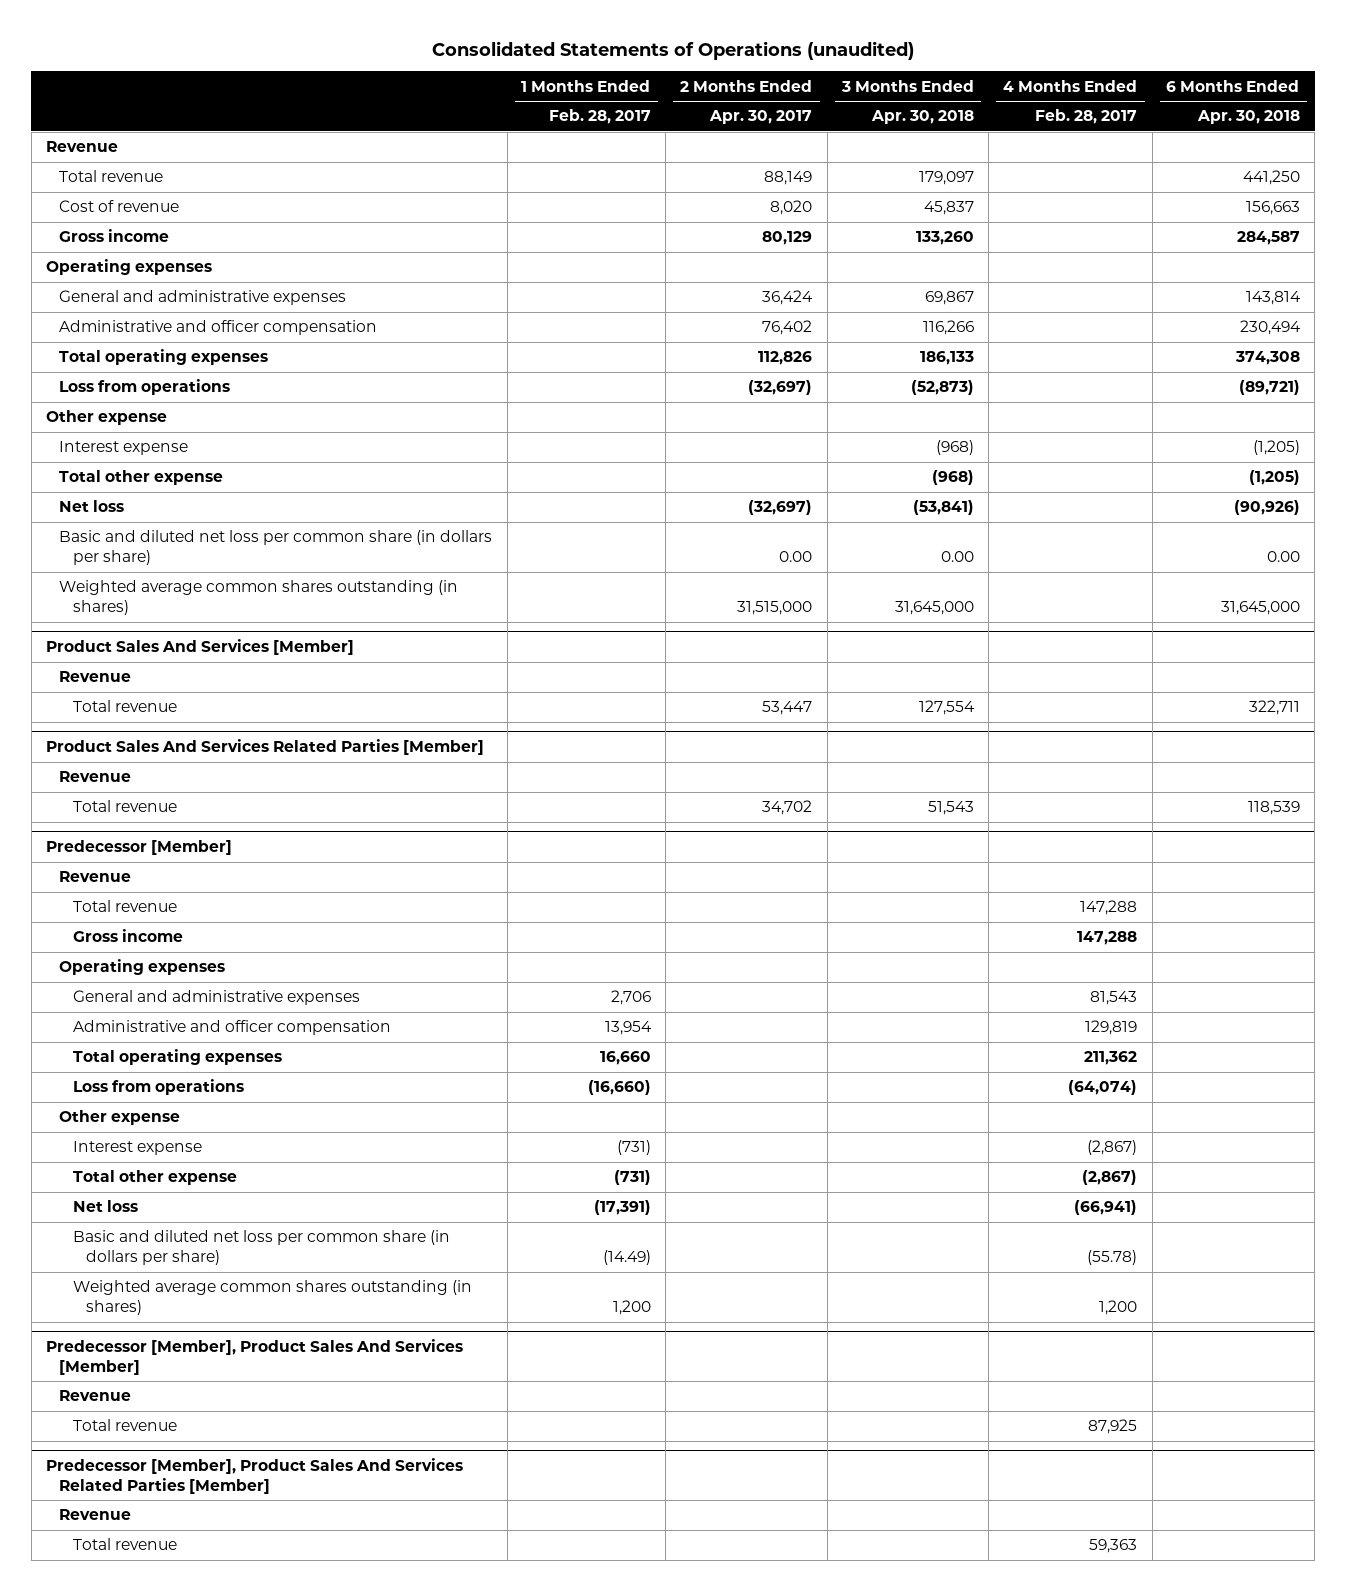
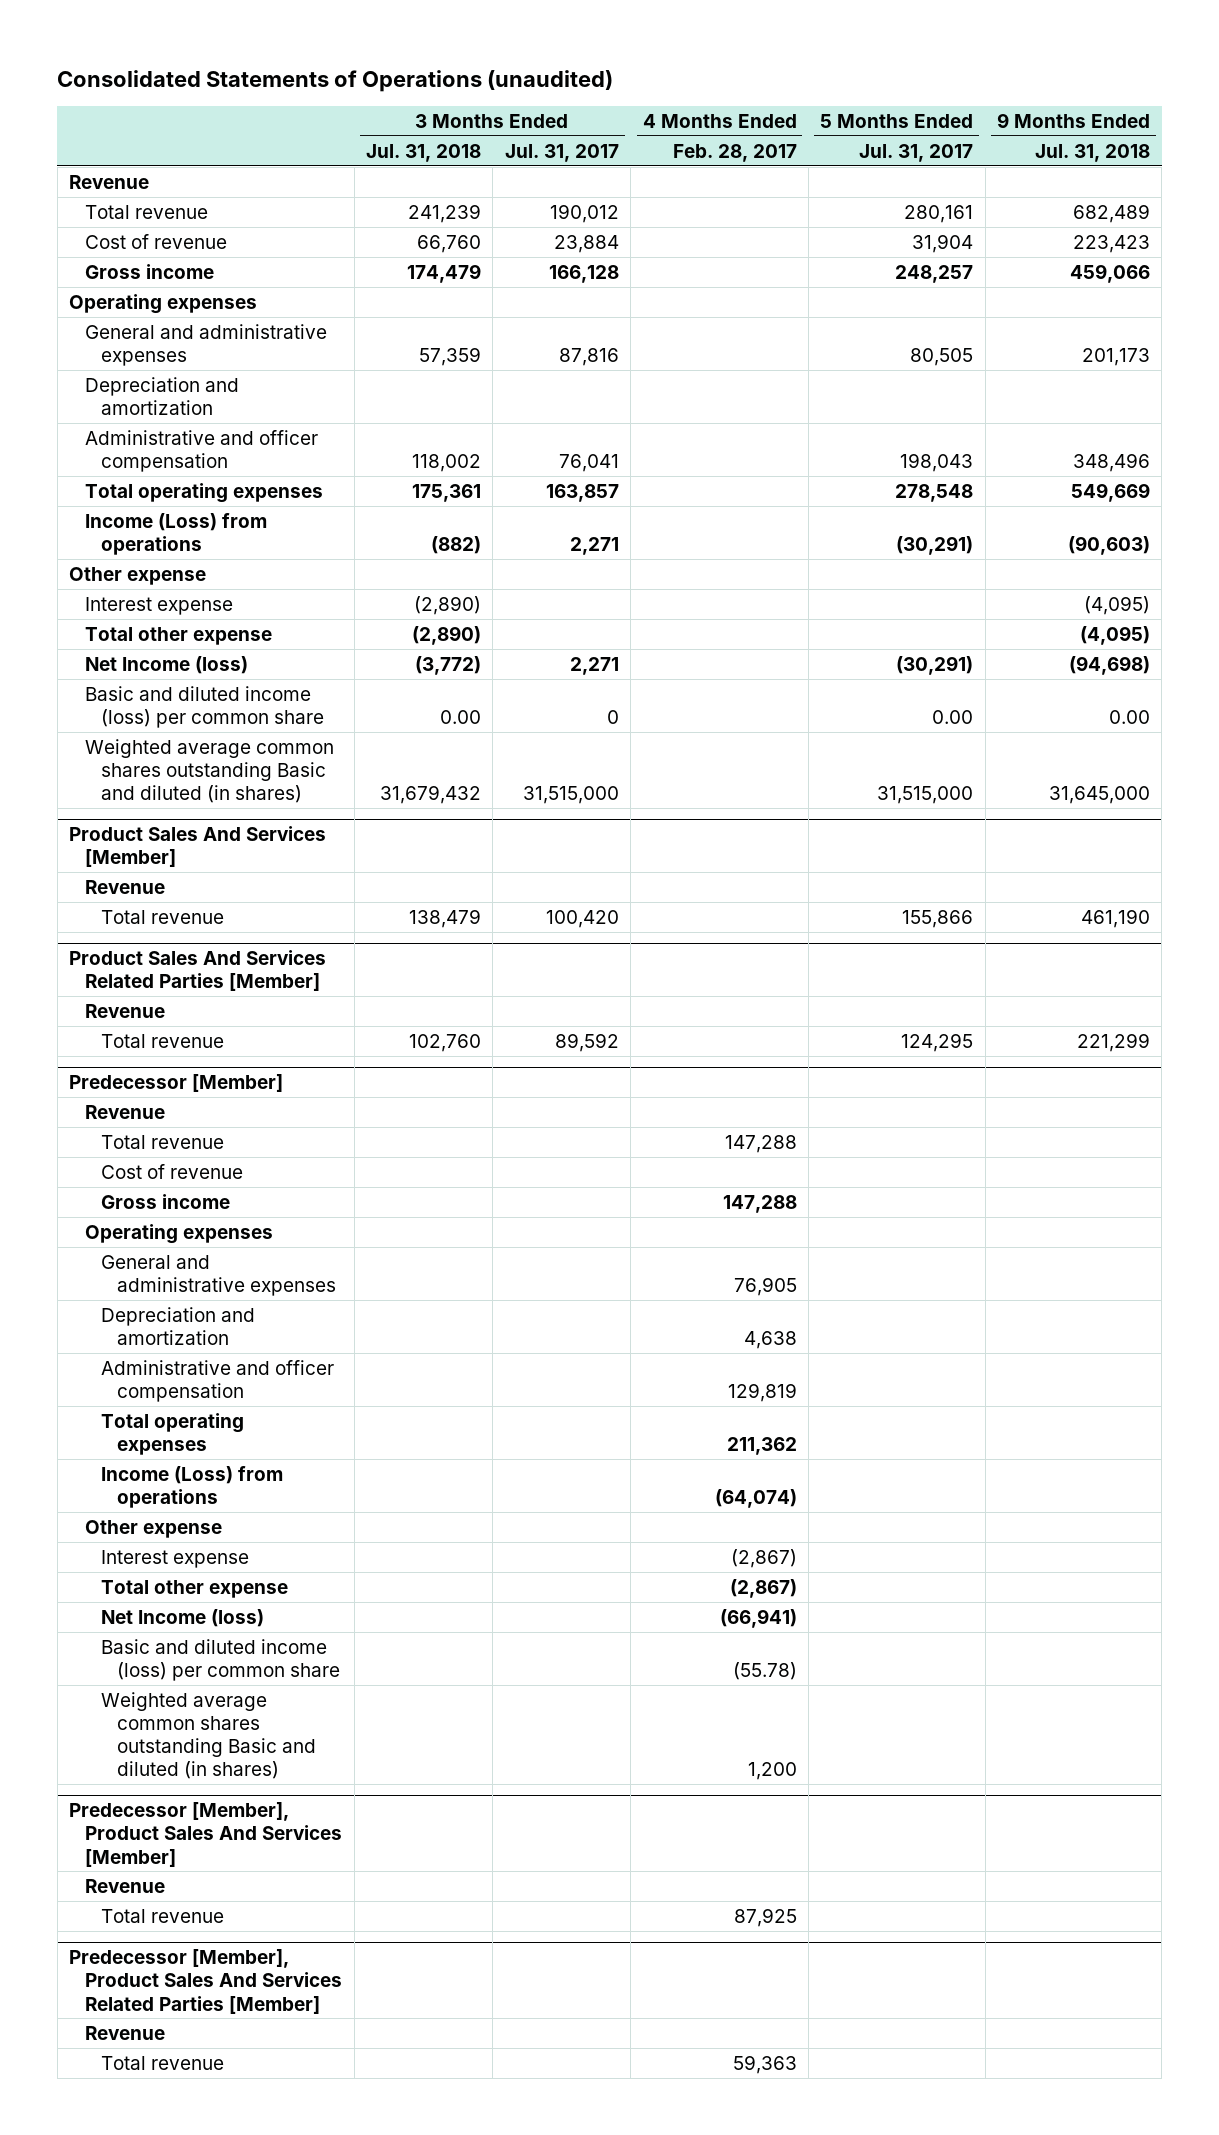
- | 1 Months Ended Feb. 28, 2017 | 2 Months Ended Apr. 30, 2017 | 3 Months Ended Apr. 30, 2018 | 4 Months Ended Feb. 28, 2017 | 6 Months Ended Apr. 30, 2018
+ | 3 Months Ended Jul. 31, 2018 | 3 Months Ended Jul. 31, 2017 | 4 Months Ended Feb. 28, 2017 | 5 Months Ended Jul. 31, 2017 | 9 Months Ended Jul. 31, 2018
+ Depreciation and amortization
- Loss from operations | | (32,697) | (52,873) | | (89,721)
+ Income (Loss) from operations | (882) | 2,271 | | (30,291) | (90,603)
- Net loss | | (32,697) | (53,841) | | (90,926)
- Basic and diluted net loss per common share (in dollars per share) | | 0.00 | 0.00 | | 0.00
- Weighted average common shares outstanding (in shares) | | 31,515,000 | 31,645,000 | | 31,645,000
+ Net Income (loss) | (3,772) | 2,271 | | (30,291) | (94,698)
+ Basic and diluted income (loss) per common share | 0.00 | 0 | | 0.00 | 0.00
+ Weighted average common shares outstanding Basic and diluted (in shares) | 31,679,432 | 31,515,000 | | 31,515,000 | 31,645,000
@ Predecessor [Member]
+ Cost of revenue
- General and administrative expenses | 2,706 | | | 81,543 |
+ General and administrative expenses | | | 76,905 | |
+ Depreciation and amortization | | | 4,638 | |
- Loss from operations | (16,660) | | | (64,074) |
+ Income (Loss) from operations | | | (64,074) | |
- Net loss | (17,391) | | | (66,941) |
- Basic and diluted net loss per common share (in dollars per share) | (14.49) | | | (55.78) |
- Weighted average common shares outstanding (in shares) | 1,200 | | | 1,200 |
+ Net Income (loss) | | | (66,941) | |
+ Basic and diluted income (loss) per common share | | | (55.78) | |
+ Weighted average common shares outstanding Basic and diluted (in shares) | | | 1,200 | |

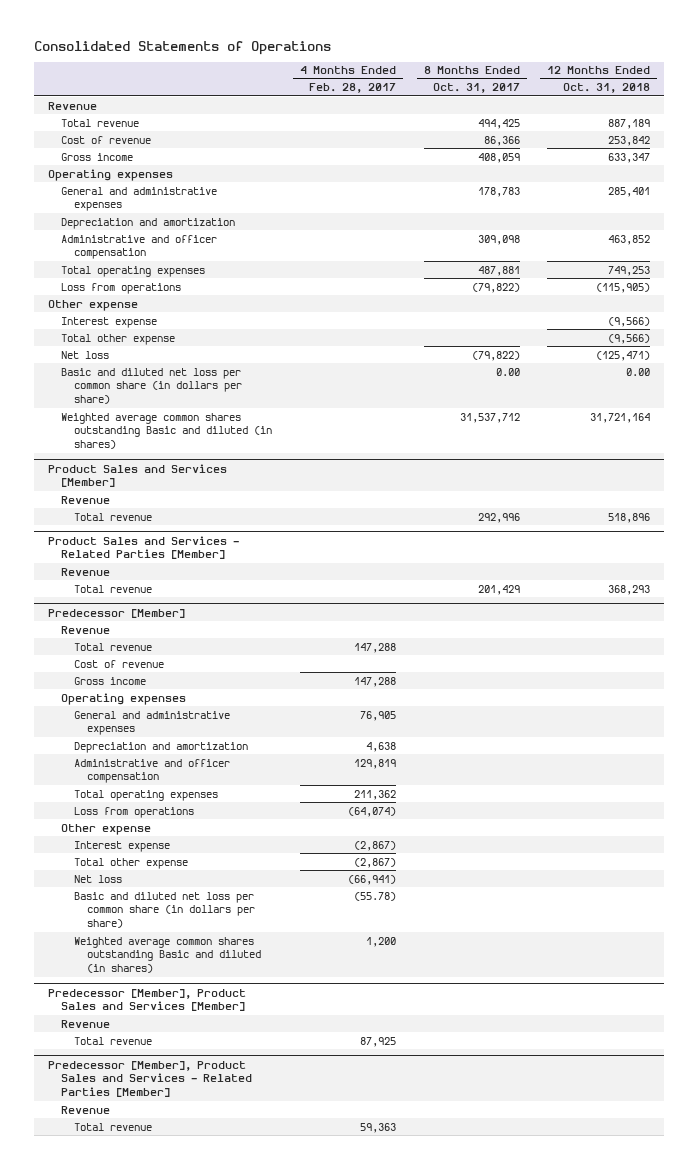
- Consolidated Statements of Operations (unaudited)
+ Consolidated Statements of Operations
- | 3 Months Ended Jul. 31, 2018 | 3 Months Ended Jul. 31, 2017 | 4 Months Ended Feb. 28, 2017 | 5 Months Ended Jul. 31, 2017 | 9 Months Ended Jul. 31, 2018
+ | 4 Months Ended Feb. 28, 2017 | 8 Months Ended Oct. 31, 2017 | 12 Months Ended Oct. 31, 2018
- Income (Loss) from operations | (882) | 2,271 | | (30,291) | (90,603)
+ Loss from operations | | (79,822) | (115,905)
- Net Income (loss) | (3,772) | 2,271 | | (30,291) | (94,698)
- Basic and diluted income (loss) per common share | 0.00 | 0 | | 0.00 | 0.00
+ Net loss | | (79,822) | (125,471)
+ Basic and diluted net loss per common share (in dollars per share) | | 0.00 | 0.00
- Product Sales And Services [Member]
+ Product Sales and Services [Member]
- Product Sales And Services Related Parties [Member]
+ Product Sales and Services - Related Parties [Member]
@ Predecessor [Member]
- Income (Loss) from operations | | | (64,074) | |
+ Loss from operations | (64,074) | |
- Net Income (loss) | | | (66,941) | |
- Basic and diluted income (loss) per common share | | | (55.78) | |
+ Net loss | (66,941) | |
+ Basic and diluted net loss per common share (in dollars per share) | (55.78) | |
- Predecessor [Member], Product Sales And Services [Member]
+ Predecessor [Member], Product Sales and Services [Member]
- Predecessor [Member], Product Sales And Services Related Parties [Member]
+ Predecessor [Member], Product Sales and Services - Related Parties [Member]

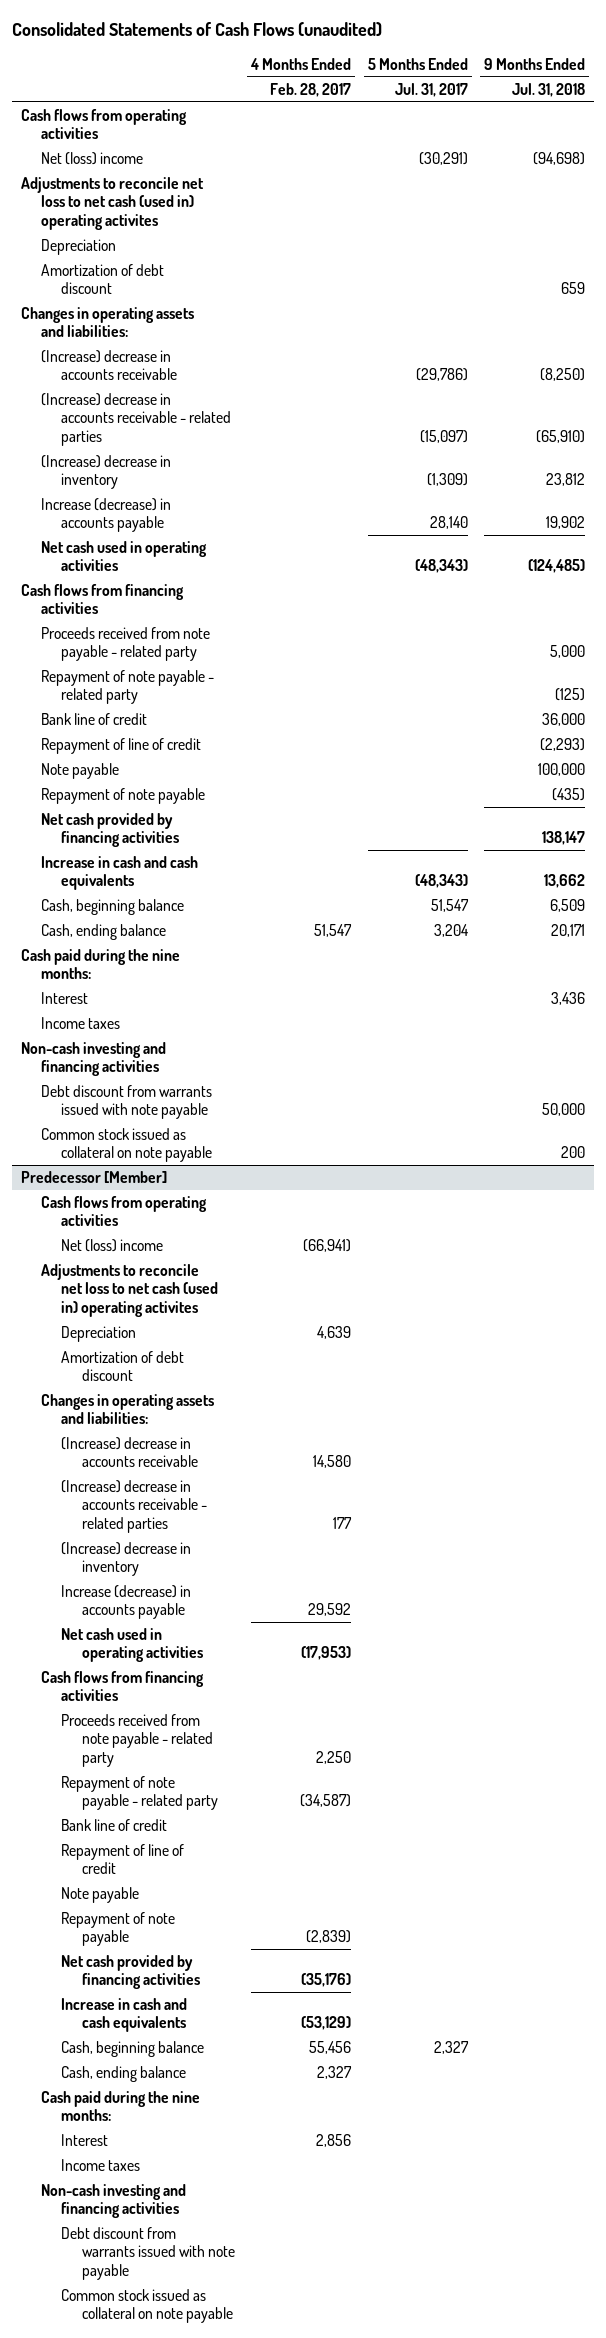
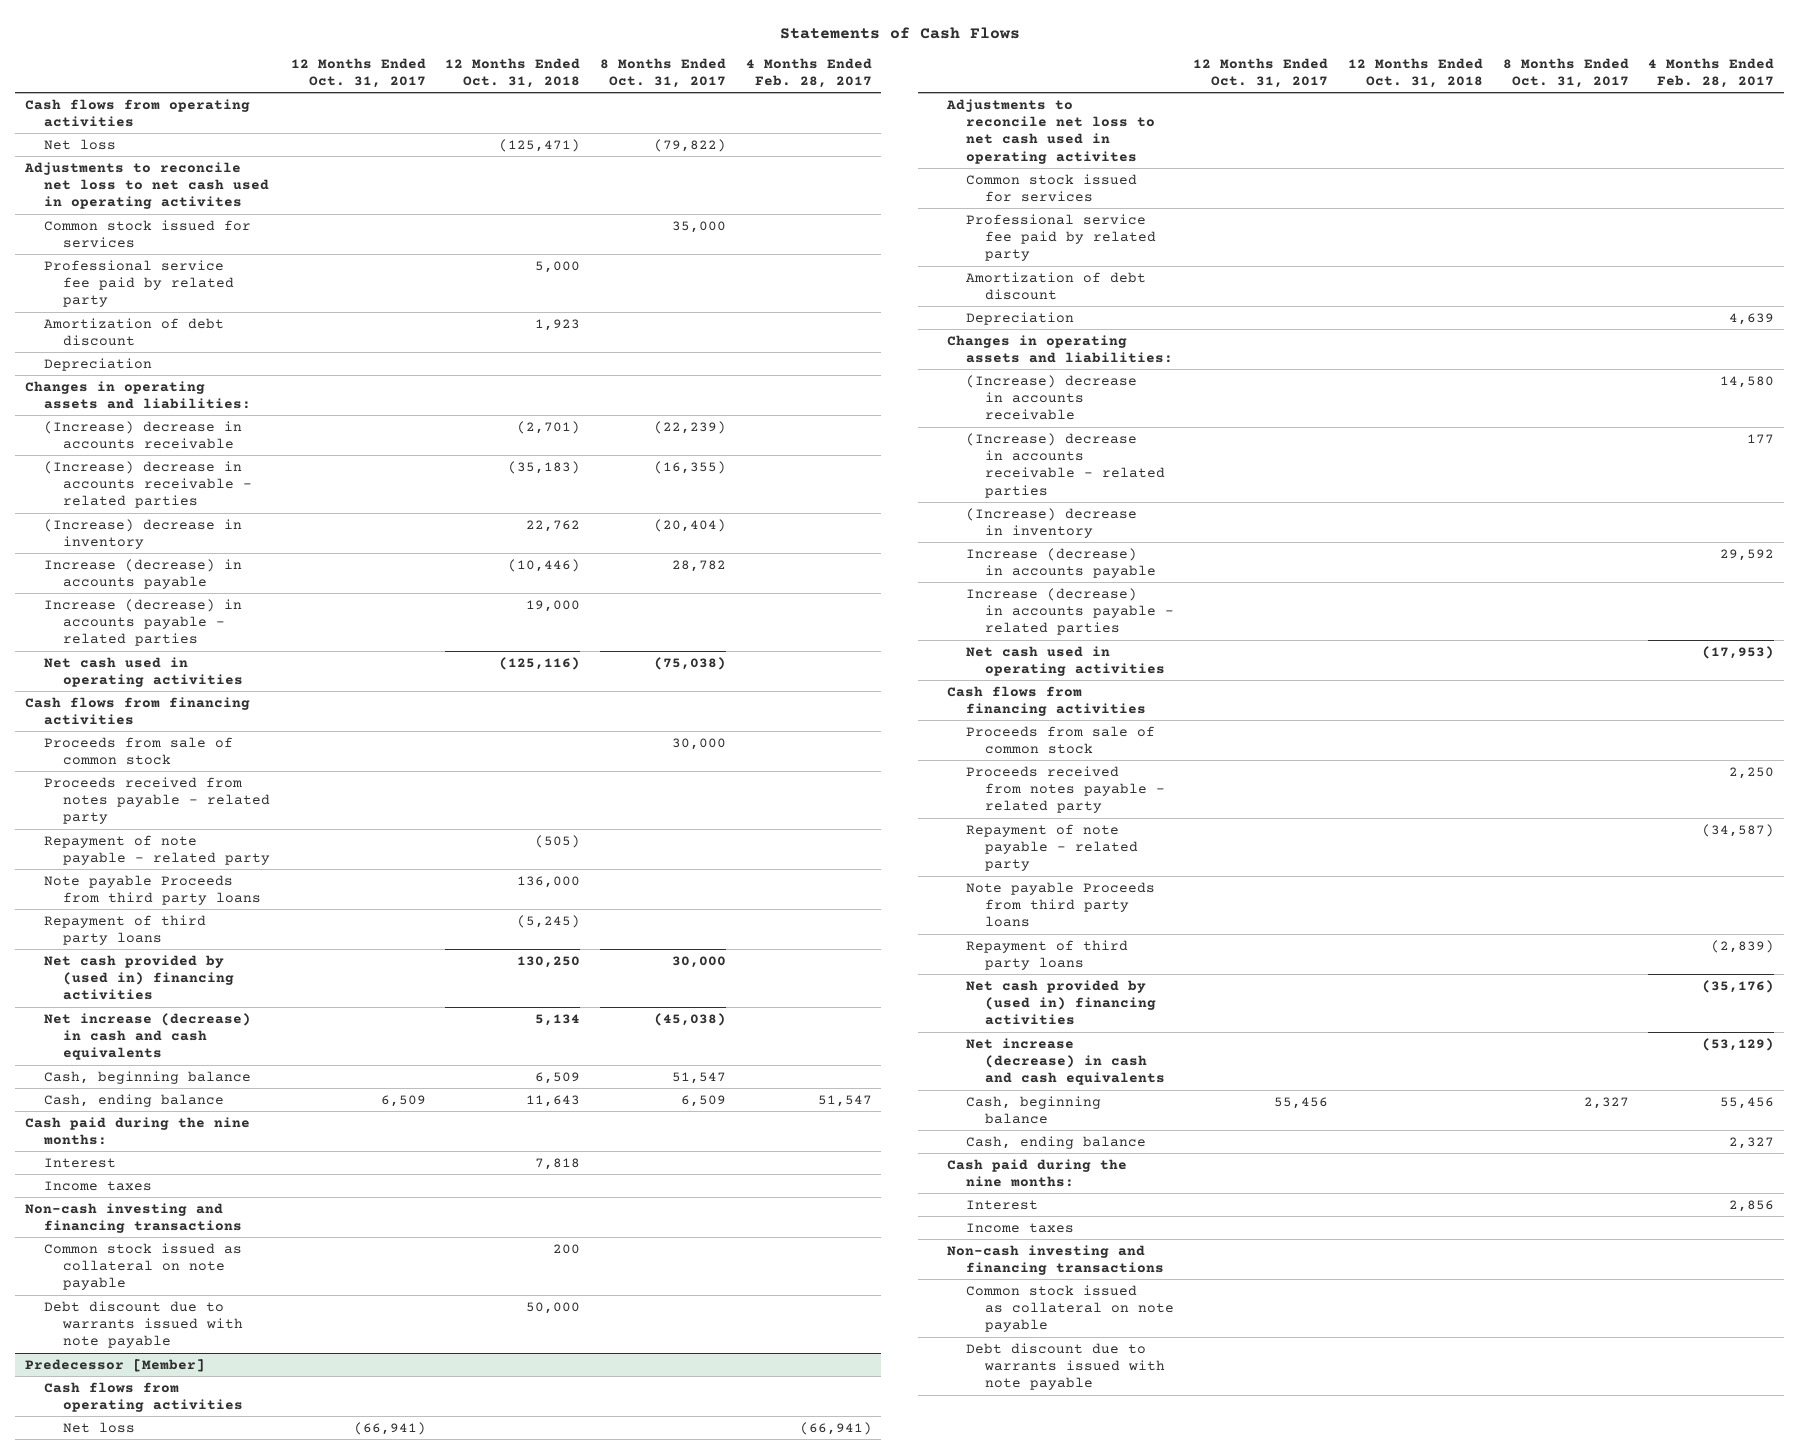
- Consolidated Statements of Cash Flows (unaudited)
+ Statements of Cash Flows
- | 4 Months Ended Feb. 28, 2017 | 5 Months Ended Jul. 31, 2017 | 9 Months Ended Jul. 31, 2018
+ | 12 Months Ended Oct. 31, 2017 | 12 Months Ended Oct. 31, 2018 | 8 Months Ended Oct. 31, 2017 | 4 Months Ended Feb. 28, 2017
- Net (loss) income | | (30,291) | (94,698)
- Adjustments to reconcile net loss to net cash (used in) operating activites
+ Net loss | | (125,471) | (79,822) |
+ Adjustments to reconcile net loss to net cash used in operating activites
+ Common stock issued for services | | | 35,000 |
+ Professional service fee paid by related party | | 5,000 | |
moved down: Depreciation
+ Increase (decrease) in accounts payable - related parties | | 19,000 | |
- Proceeds received from note payable - related party | | | 5,000
+ Proceeds from sale of common stock | | | 30,000 |
+ Proceeds received from notes payable - related party
- Bank line of credit | | | 36,000
- Repayment of line of credit | | | (2,293)
- Note payable | | | 100,000
- Repayment of note payable | | | (435)
- Net cash provided by financing activities | | | 138,147
- Increase in cash and cash equivalents | | (48,343) | 13,662
+ Note payable Proceeds from third party loans | | 136,000 | |
+ Repayment of third party loans | | (5,245) | |
+ Net cash provided by (used in) financing activities | | 130,250 | 30,000 |
+ Net increase (decrease) in cash and cash equivalents | | 5,134 | (45,038) |
- Non-cash investing and financing activities
- Debt discount from warrants issued with note payable | | | 50,000
+ Non-cash investing and financing transactions
+ Debt discount due to warrants issued with note payable | | 50,000 | |
@ Predecessor [Member]
- Net (loss) income | (66,941) | |
- Adjustments to reconcile net loss to net cash (used in) operating activites
+ Net loss | (66,941) | | | (66,941)
+ Adjustments to reconcile net loss to net cash used in operating activites
+ Common stock issued for services
+ Professional service fee paid by related party
moved down: Depreciation | | | | 4,639
+ Increase (decrease) in accounts payable - related parties
- Proceeds received from note payable - related party | 2,250 | |
+ Proceeds from sale of common stock
+ Proceeds received from notes payable - related party | | | | 2,250
- Bank line of credit
- Repayment of line of credit
- Note payable
- Repayment of note payable | (2,839) | |
- Net cash provided by financing activities | (35,176) | |
- Increase in cash and cash equivalents | (53,129) | |
+ Note payable Proceeds from third party loans
+ Repayment of third party loans | | | | (2,839)
+ Net cash provided by (used in) financing activities | | | | (35,176)
+ Net increase (decrease) in cash and cash equivalents | | | | (53,129)
- Non-cash investing and financing activities
- Debt discount from warrants issued with note payable
+ Non-cash investing and financing transactions
+ Debt discount due to warrants issued with note payable

